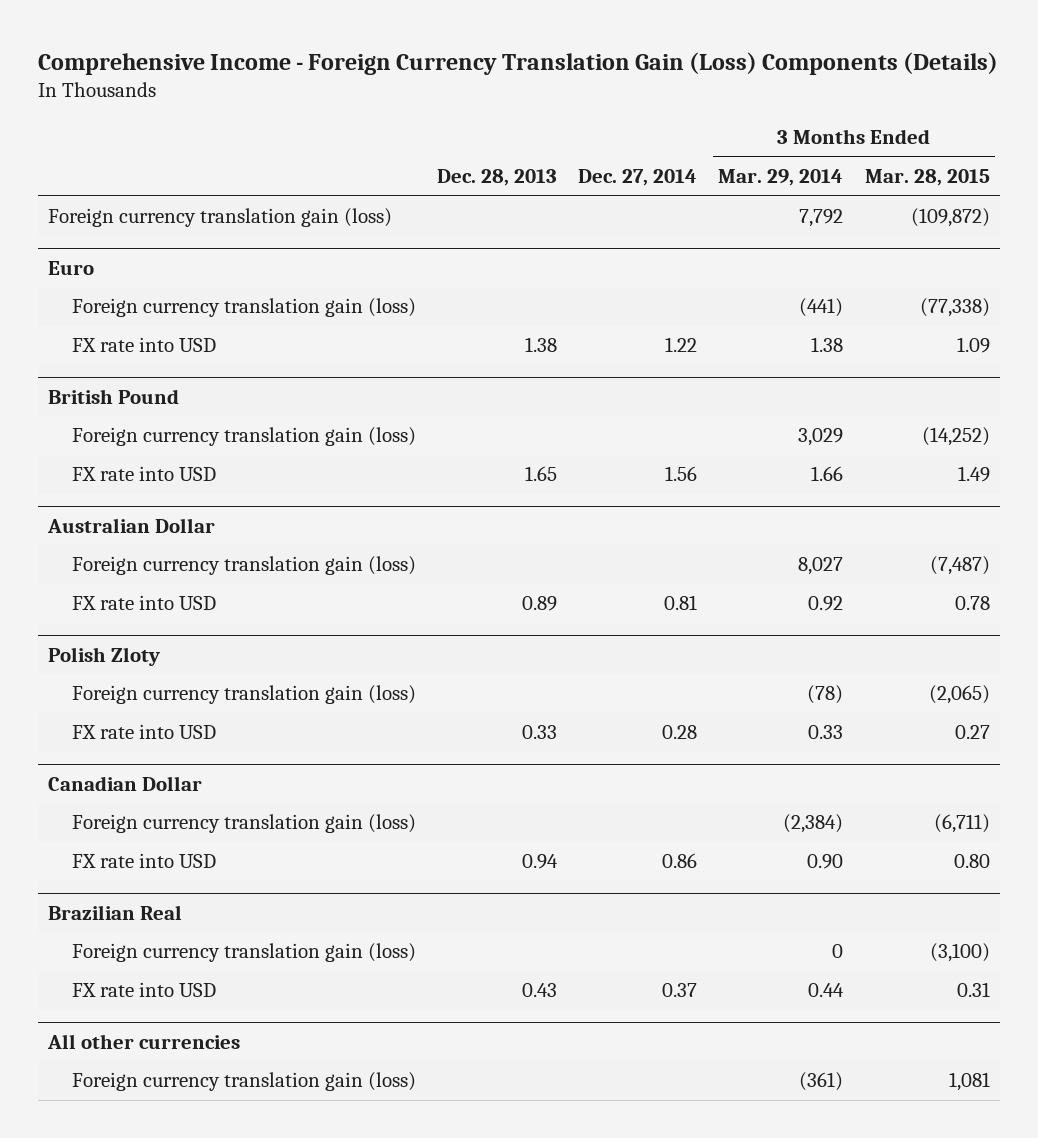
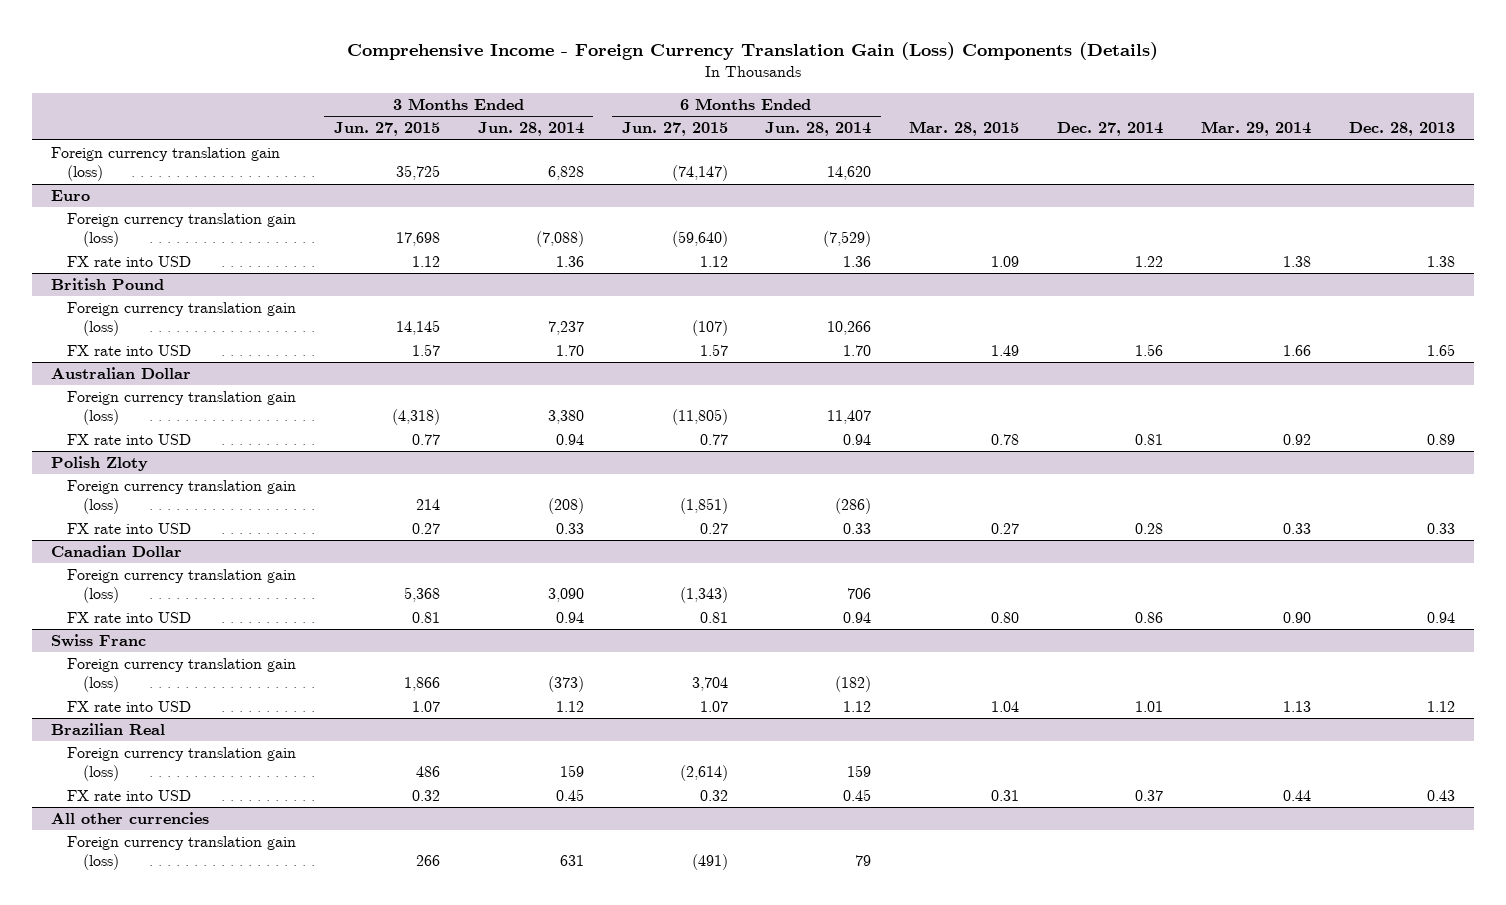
- | Dec. 28, 2013 | Dec. 27, 2014 | 3 Months Ended Mar. 29, 2014 | 3 Months Ended Mar. 28, 2015
+ | 3 Months Ended Jun. 27, 2015 | 3 Months Ended Jun. 28, 2014 | 6 Months Ended Jun. 27, 2015 | 6 Months Ended Jun. 28, 2014 | Mar. 28, 2015 | Dec. 27, 2014 | Mar. 29, 2014 | Dec. 28, 2013
+ Swiss Franc
+ Foreign currency translation gain (loss) | 1,866 | (373) | 3,704 | (182) | | | |
+ FX rate into USD | 1.07 | 1.12 | 1.07 | 1.12 | 1.04 | 1.01 | 1.13 | 1.12

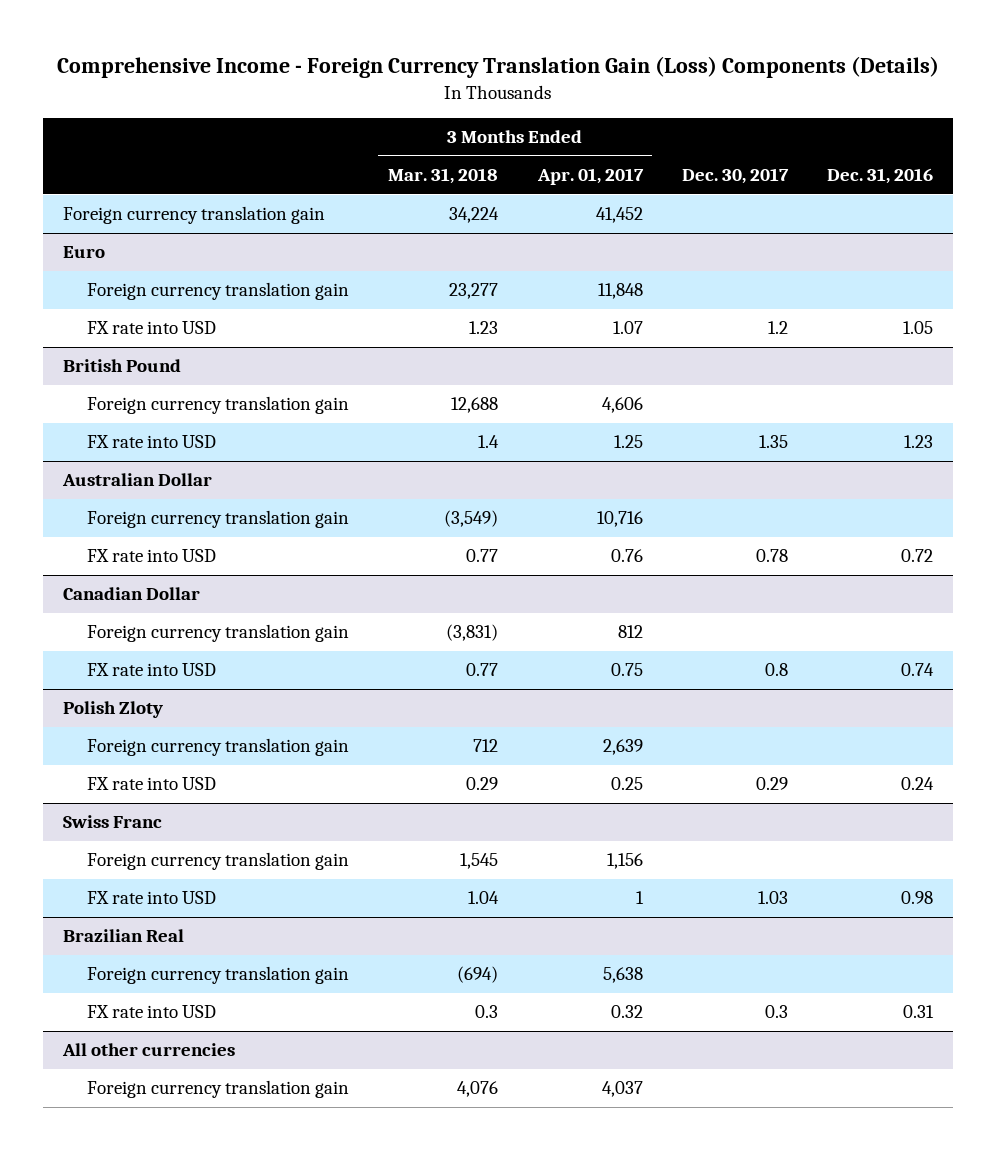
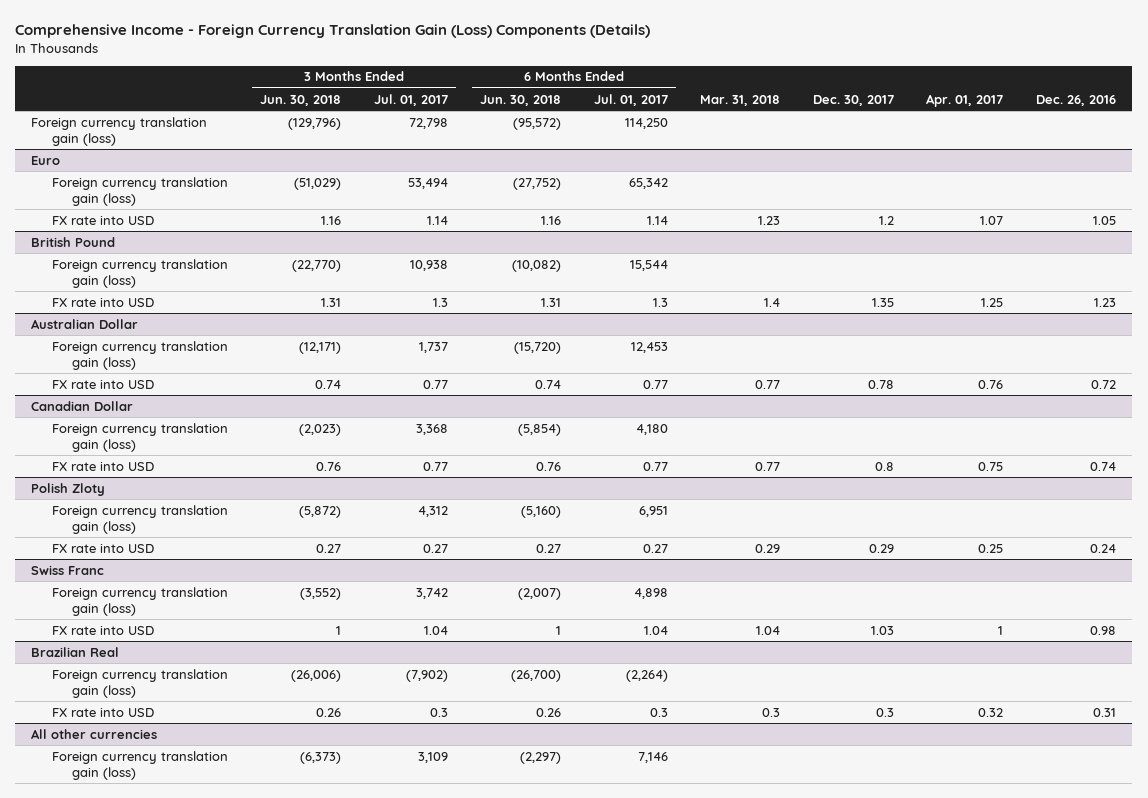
- | 3 Months Ended Mar. 31, 2018 | 3 Months Ended Apr. 01, 2017 | Dec. 30, 2017 | Dec. 31, 2016
+ | 3 Months Ended Jun. 30, 2018 | 3 Months Ended Jul. 01, 2017 | 6 Months Ended Jun. 30, 2018 | 6 Months Ended Jul. 01, 2017 | Mar. 31, 2018 | Dec. 30, 2017 | Apr. 01, 2017 | Dec. 26, 2016
- Foreign currency translation gain | 34,224 | 41,452 | |
+ Foreign currency translation gain (loss) | (129,796) | 72,798 | (95,572) | 114,250 | | | |
@ Euro
- Foreign currency translation gain | 23,277 | 11,848 | |
+ Foreign currency translation gain (loss) | (51,029) | 53,494 | (27,752) | 65,342 | | | |
@ British Pound
- Foreign currency translation gain | 12,688 | 4,606 | |
+ Foreign currency translation gain (loss) | (22,770) | 10,938 | (10,082) | 15,544 | | | |
@ Australian Dollar
- Foreign currency translation gain | (3,549) | 10,716 | |
+ Foreign currency translation gain (loss) | (12,171) | 1,737 | (15,720) | 12,453 | | | |
@ Canadian Dollar
- Foreign currency translation gain | (3,831) | 812 | |
+ Foreign currency translation gain (loss) | (2,023) | 3,368 | (5,854) | 4,180 | | | |
@ Polish Zloty
- Foreign currency translation gain | 712 | 2,639 | |
+ Foreign currency translation gain (loss) | (5,872) | 4,312 | (5,160) | 6,951 | | | |
@ Swiss Franc
- Foreign currency translation gain | 1,545 | 1,156 | |
+ Foreign currency translation gain (loss) | (3,552) | 3,742 | (2,007) | 4,898 | | | |
@ Brazilian Real
- Foreign currency translation gain | (694) | 5,638 | |
+ Foreign currency translation gain (loss) | (26,006) | (7,902) | (26,700) | (2,264) | | | |
@ All other currencies
- Foreign currency translation gain | 4,076 | 4,037 | |
+ Foreign currency translation gain (loss) | (6,373) | 3,109 | (2,297) | 7,146 | | | |

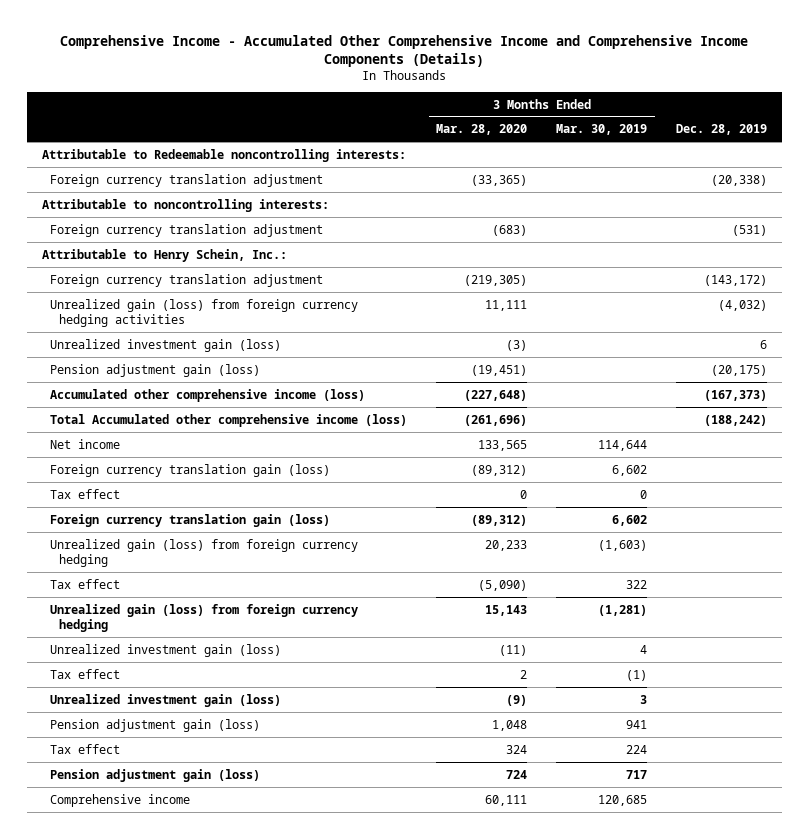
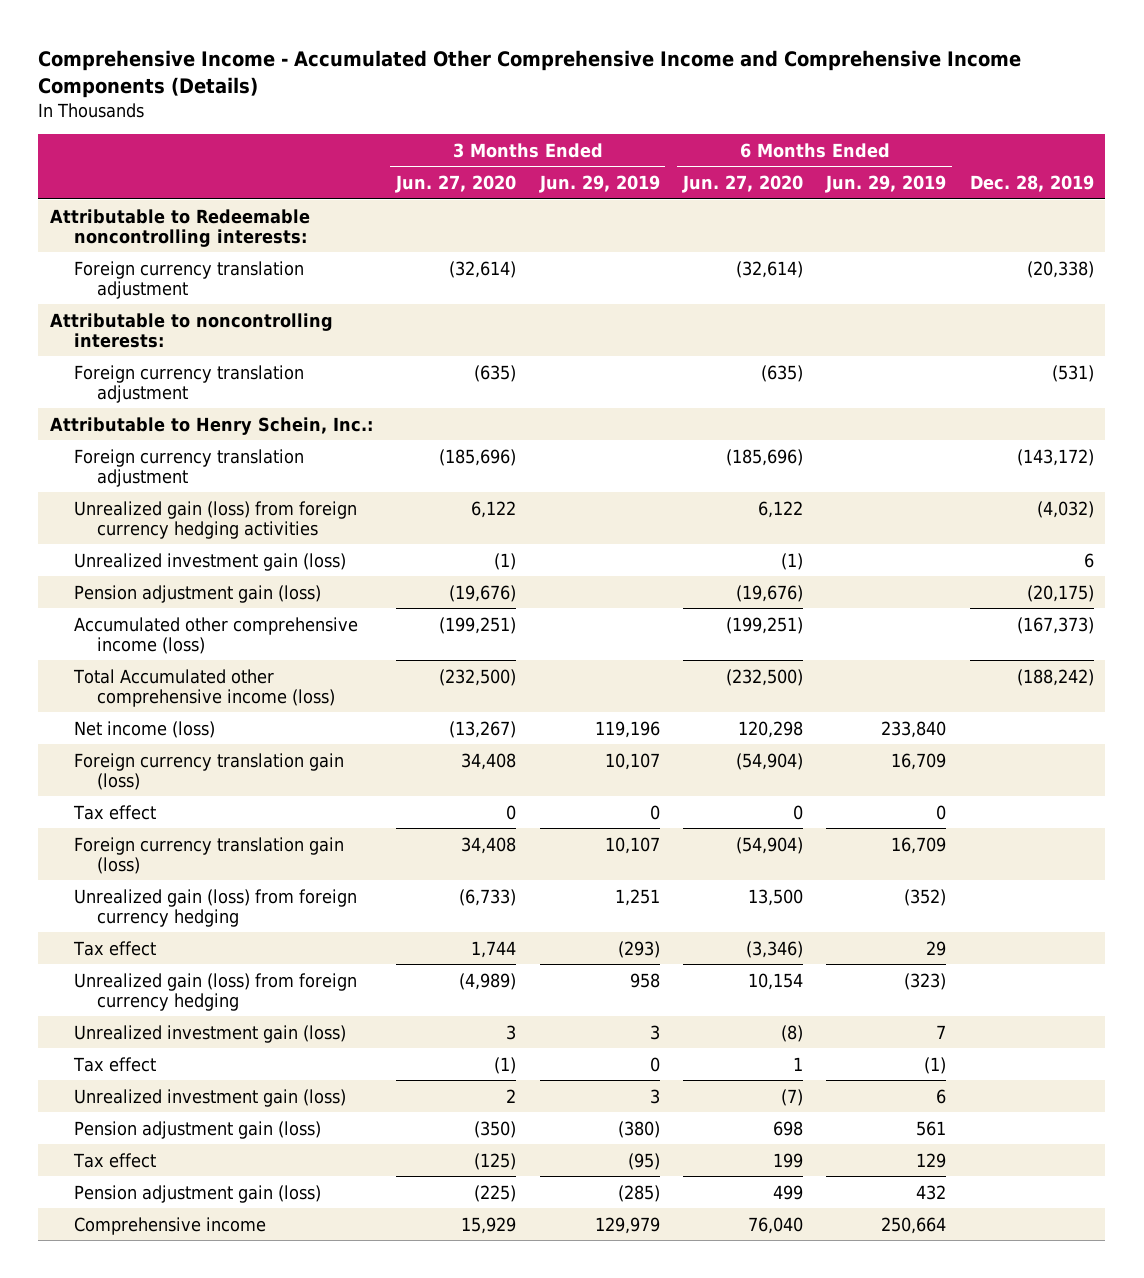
- | 3 Months Ended Mar. 28, 2020 | 3 Months Ended Mar. 30, 2019 | Dec. 28, 2019
+ | 3 Months Ended Jun. 27, 2020 | 3 Months Ended Jun. 29, 2019 | 6 Months Ended Jun. 27, 2020 | 6 Months Ended Jun. 29, 2019 | Dec. 28, 2019
- Net income | 133,565 | 114,644 |
+ Net income (loss) | (13,267) | 119,196 | 120,298 | 233,840 |

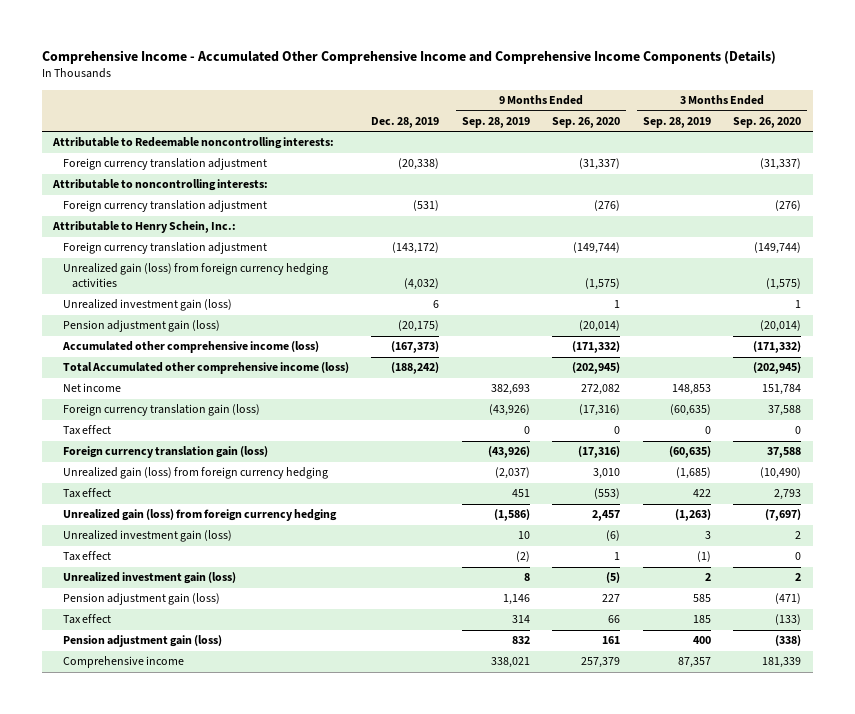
- | 3 Months Ended Jun. 27, 2020 | 3 Months Ended Jun. 29, 2019 | 6 Months Ended Jun. 27, 2020 | 6 Months Ended Jun. 29, 2019 | Dec. 28, 2019
+ | Dec. 28, 2019 | 9 Months Ended Sep. 28, 2019 | 9 Months Ended Sep. 26, 2020 | 3 Months Ended Sep. 28, 2019 | 3 Months Ended Sep. 26, 2020
- Net income (loss) | (13,267) | 119,196 | 120,298 | 233,840 |
+ Net income | | 382,693 | 272,082 | 148,853 | 151,784

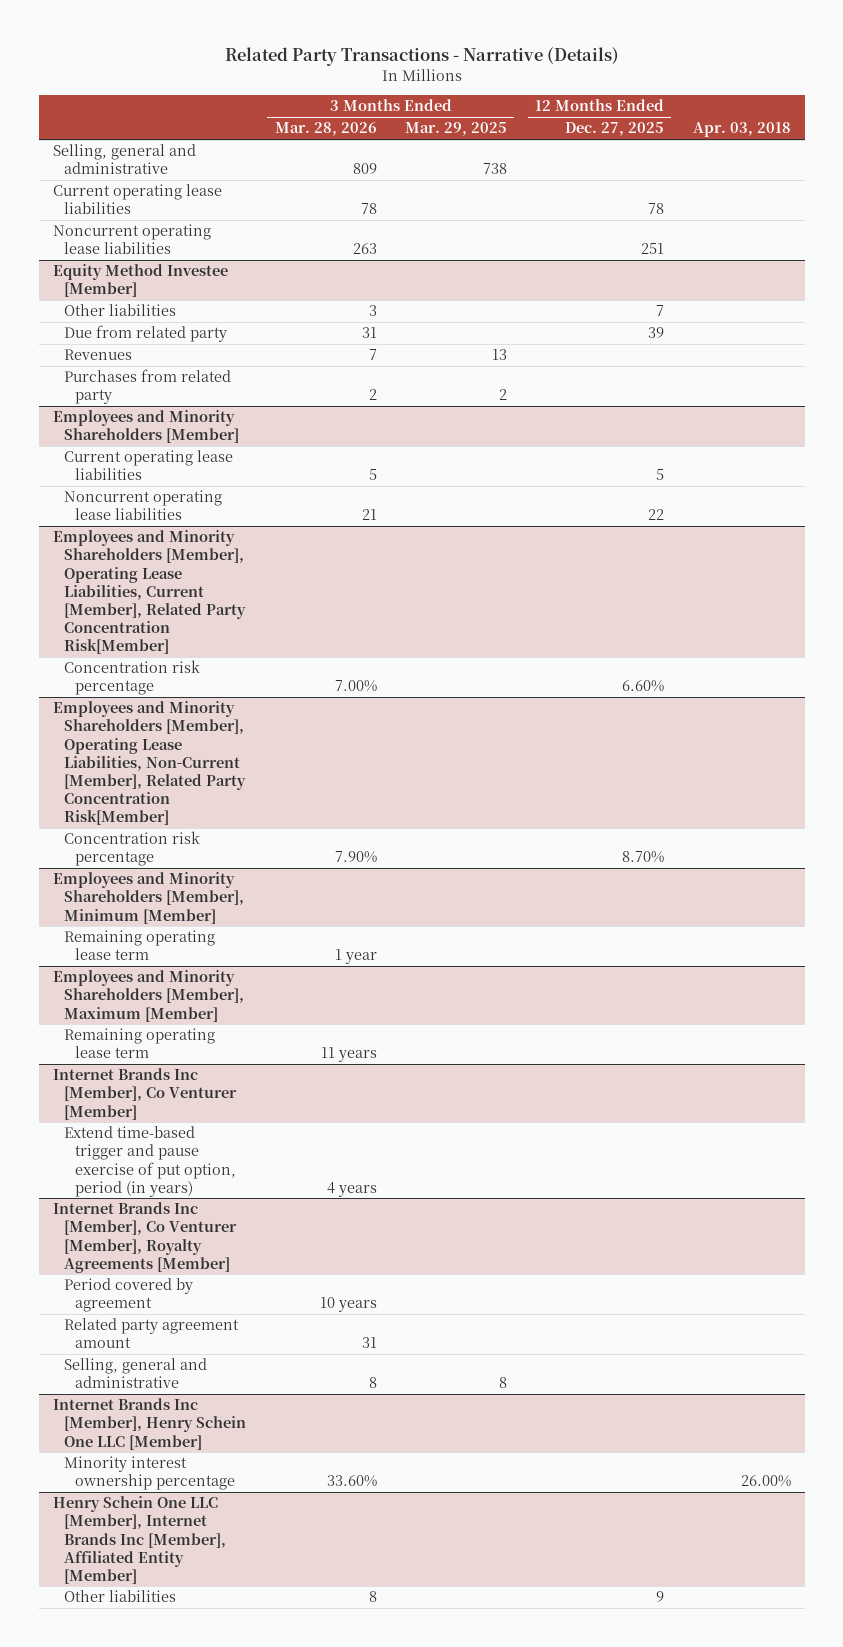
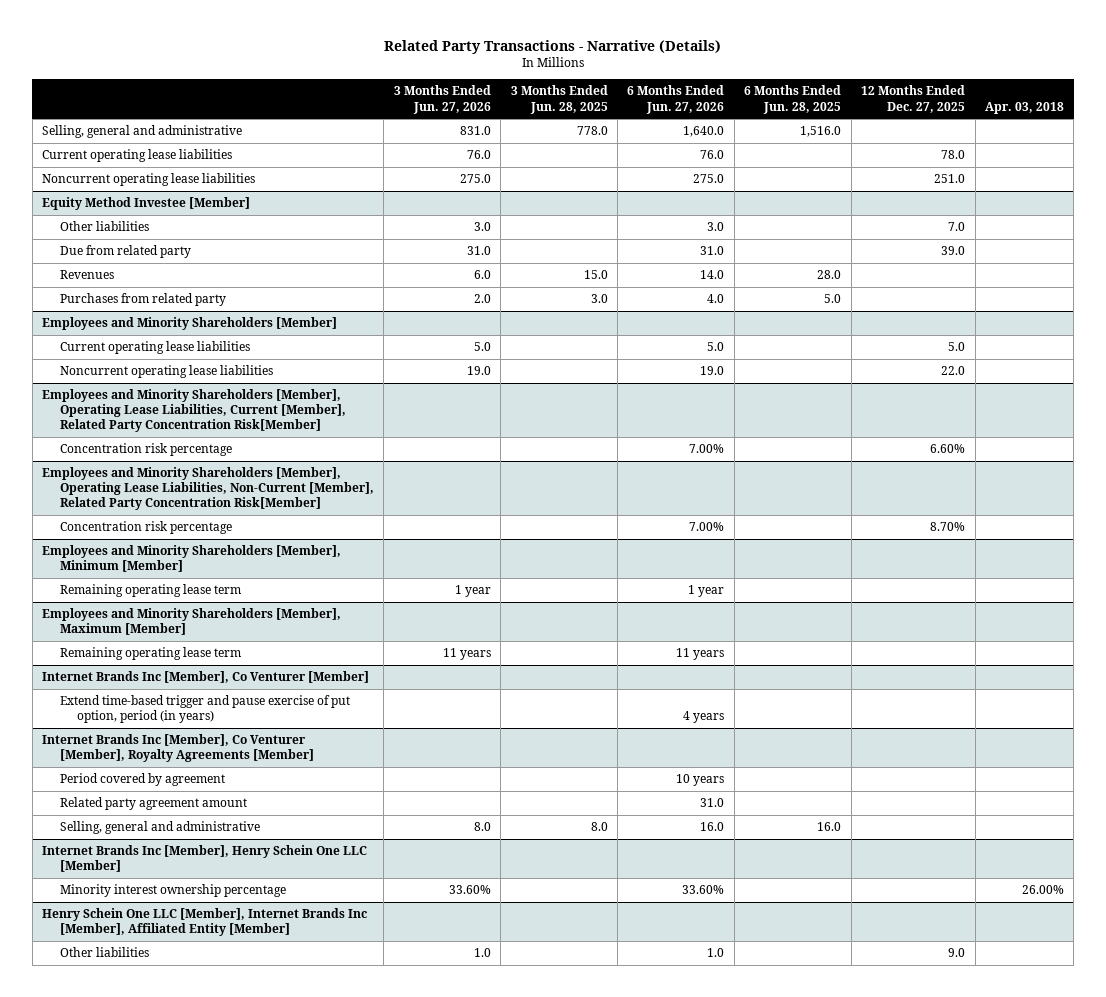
- | 3 Months Ended Mar. 28, 2026 | 3 Months Ended Mar. 29, 2025 | 12 Months Ended Dec. 27, 2025 | Apr. 03, 2018
+ | 3 Months Ended Jun. 27, 2026 | 3 Months Ended Jun. 28, 2025 | 6 Months Ended Jun. 27, 2026 | 6 Months Ended Jun. 28, 2025 | 12 Months Ended Dec. 27, 2025 | Apr. 03, 2018
- Current operating lease liabilities | 78 | | 78 |
- Noncurrent operating lease liabilities | 263 | | 251 |
+ Current operating lease liabilities | 76.0 | | 76.0 | | 78.0 |
+ Noncurrent operating lease liabilities | 275.0 | | 275.0 | | 251.0 |
@ Equity Method Investee [Member]
- Other liabilities | 3 | | 7 |
- Due from related party | 31 | | 39 |
+ Other liabilities | 3.0 | | 3.0 | | 7.0 |
+ Due from related party | 31.0 | | 31.0 | | 39.0 |
@ Employees and Minority Shareholders [Member]
- Current operating lease liabilities | 5 | | 5 |
- Noncurrent operating lease liabilities | 21 | | 22 |
+ Current operating lease liabilities | 5.0 | | 5.0 | | 5.0 |
+ Noncurrent operating lease liabilities | 19.0 | | 19.0 | | 22.0 |
@ Henry Schein One LLC [Member], Internet Brands Inc [Member], Affiliated Entity [Member]
- Other liabilities | 8 | | 9 |
+ Other liabilities | 1.0 | | 1.0 | | 9.0 |

